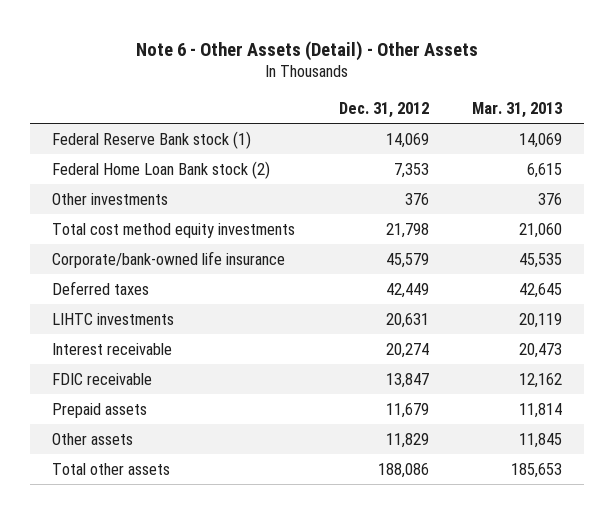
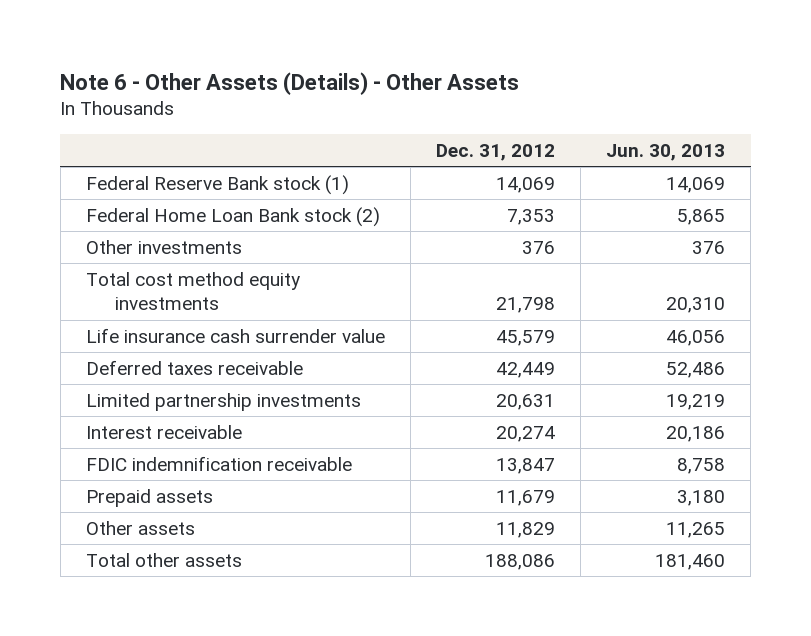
- Note 6 - Other Assets (Detail) - Other Assets
+ Note 6 - Other Assets (Details) - Other Assets
- | Dec. 31, 2012 | Mar. 31, 2013
+ | Dec. 31, 2012 | Jun. 30, 2013
- Corporate/bank-owned life insurance | 45,579 | 45,535
- Deferred taxes | 42,449 | 42,645
- LIHTC investments | 20,631 | 20,119
+ Life insurance cash surrender value | 45,579 | 46,056
+ Deferred taxes receivable | 42,449 | 52,486
+ Limited partnership investments | 20,631 | 19,219
- FDIC receivable | 13,847 | 12,162
+ FDIC indemnification receivable | 13,847 | 8,758

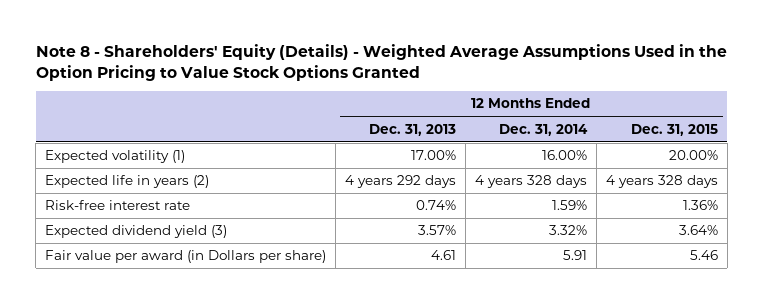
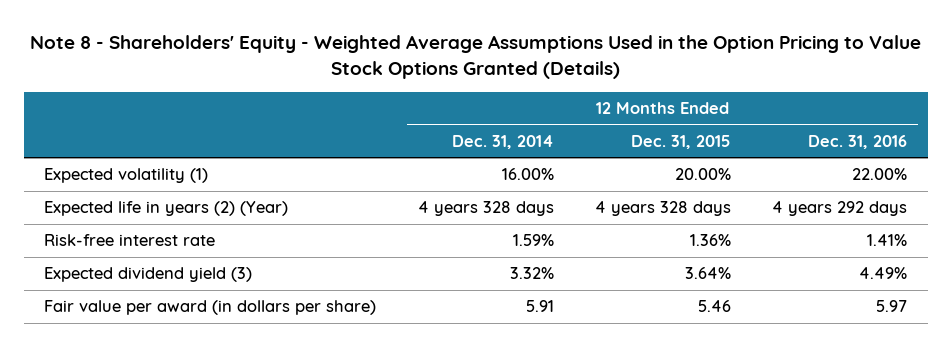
- Note 8 - Shareholders' Equity (Details) - Weighted Average Assumptions Used in the Option Pricing to Value Stock Options Granted
+ Note 8 - Shareholders' Equity - Weighted Average Assumptions Used in the Option Pricing to Value Stock Options Granted (Details)
- | 12 Months Ended Dec. 31, 2013 | 12 Months Ended Dec. 31, 2014 | 12 Months Ended Dec. 31, 2015
+ | 12 Months Ended Dec. 31, 2014 | 12 Months Ended Dec. 31, 2015 | 12 Months Ended Dec. 31, 2016
- Expected life in years (2) | 4 years 292 days | 4 years 328 days | 4 years 328 days
+ Expected life in years (2) (Year) | 4 years 328 days | 4 years 328 days | 4 years 292 days
- Fair value per award (in Dollars per share) | 4.61 | 5.91 | 5.46
+ Fair value per award (in dollars per share) | 5.91 | 5.46 | 5.97

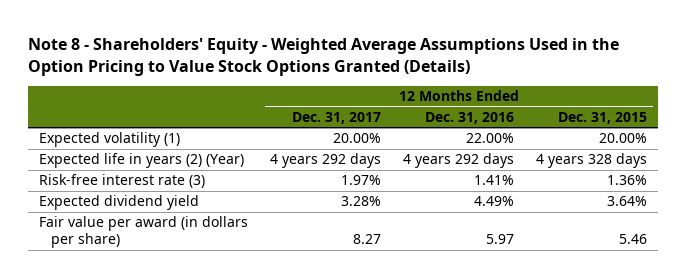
- | 12 Months Ended Dec. 31, 2014 | 12 Months Ended Dec. 31, 2015 | 12 Months Ended Dec. 31, 2016
+ | 12 Months Ended Dec. 31, 2017 | 12 Months Ended Dec. 31, 2016 | 12 Months Ended Dec. 31, 2015
- Risk-free interest rate | 1.59% | 1.36% | 1.41%
- Expected dividend yield (3) | 3.32% | 3.64% | 4.49%
+ Risk-free interest rate (3) | 1.97% | 1.41% | 1.36%
+ Expected dividend yield | 3.28% | 4.49% | 3.64%

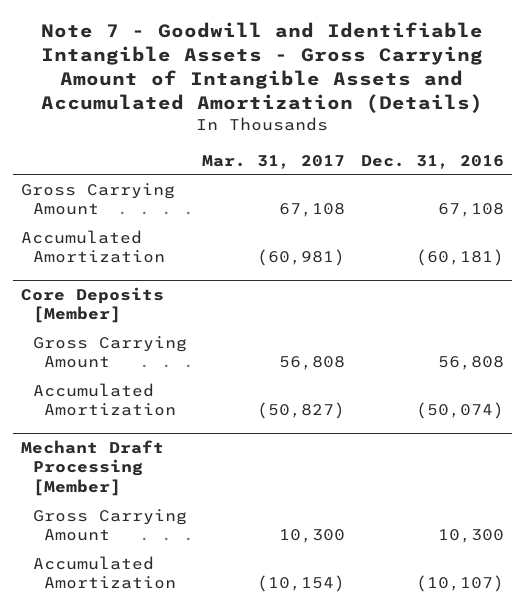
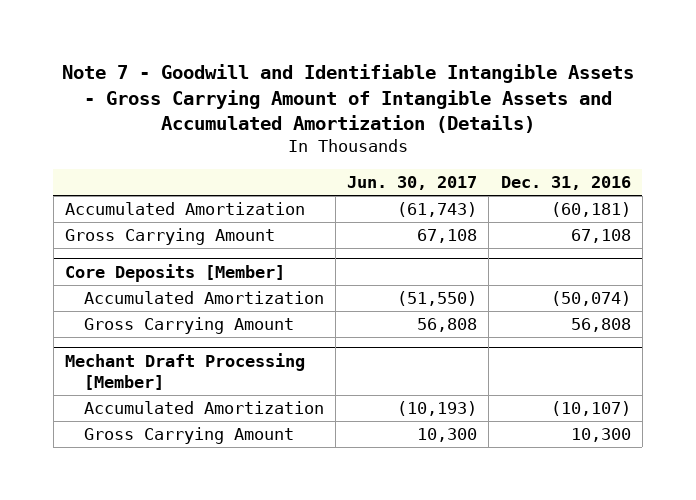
- | Mar. 31, 2017 | Dec. 31, 2016
+ | Jun. 30, 2017 | Dec. 31, 2016
moved down: Gross Carrying Amount | 67,108 | 67,108
@ Core Deposits [Member]
moved down: Gross Carrying Amount | 56,808 | 56,808
@ Mechant Draft Processing [Member]
moved down: Gross Carrying Amount | 10,300 | 10,300

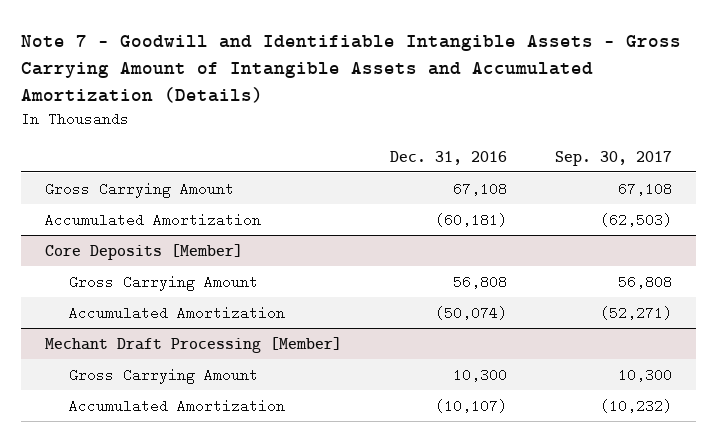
- | Jun. 30, 2017 | Dec. 31, 2016
+ | Dec. 31, 2016 | Sep. 30, 2017
moved down: Accumulated Amortization | (60,181) | (62,503)
@ Core Deposits [Member]
moved down: Accumulated Amortization | (50,074) | (52,271)
@ Mechant Draft Processing [Member]
moved down: Accumulated Amortization | (10,107) | (10,232)

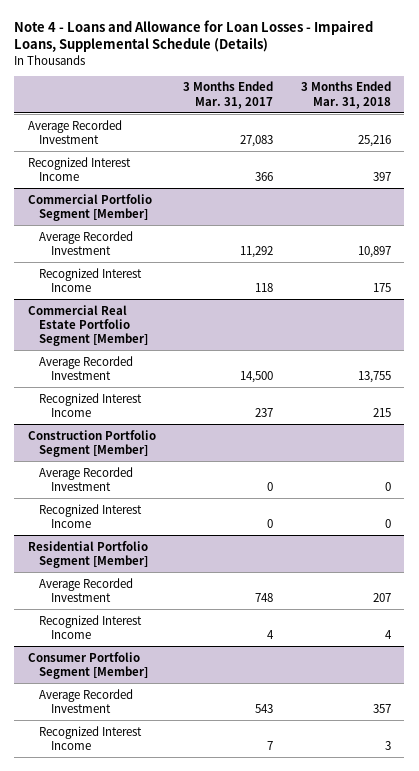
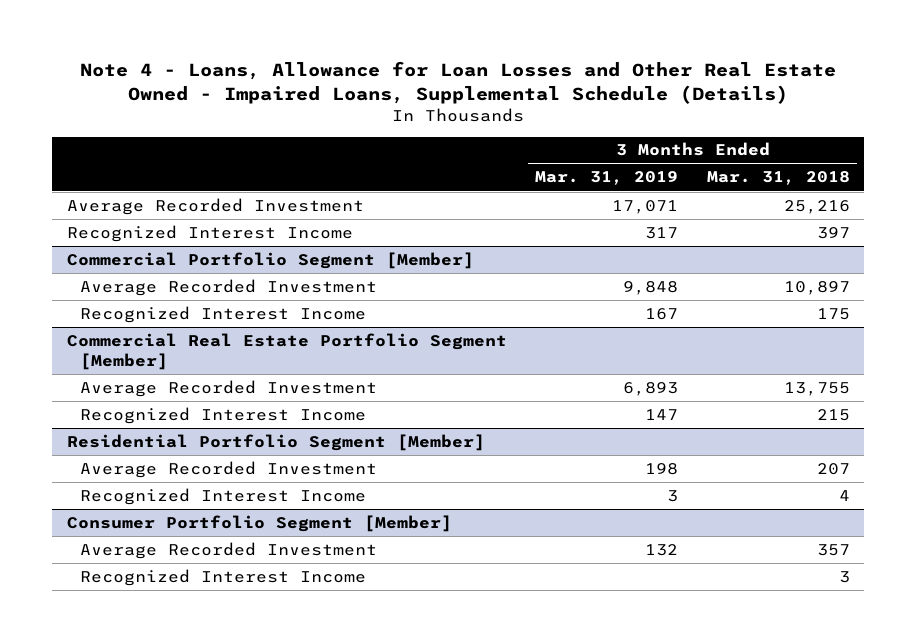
- Note 4 - Loans and Allowance for Loan Losses - Impaired Loans, Supplemental Schedule (Details)
+ Note 4 - Loans, Allowance for Loan Losses and Other Real Estate Owned - Impaired Loans, Supplemental Schedule (Details)
- | 3 Months Ended Mar. 31, 2017 | 3 Months Ended Mar. 31, 2018
+ | 3 Months Ended Mar. 31, 2019 | 3 Months Ended Mar. 31, 2018
- Construction Portfolio Segment [Member]
- Average Recorded Investment | 0 | 0
- Recognized Interest Income | 0 | 0

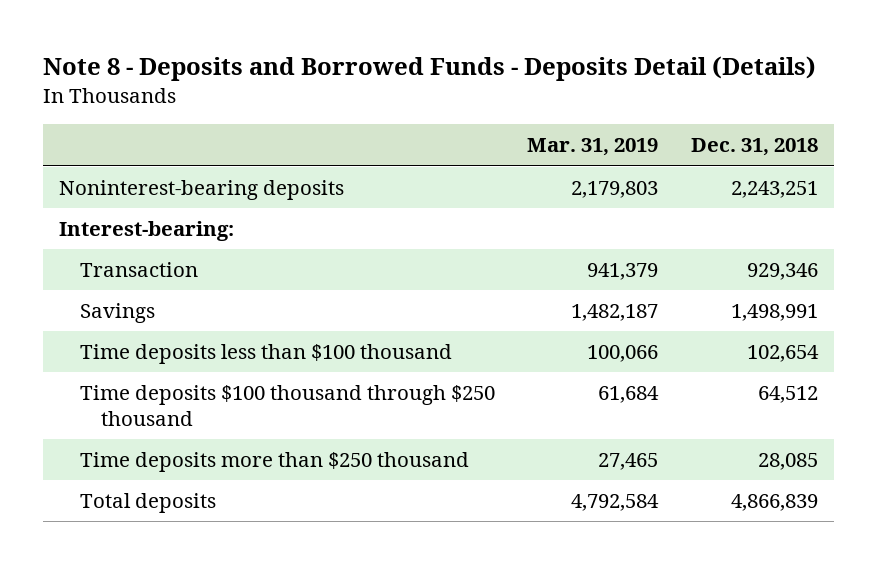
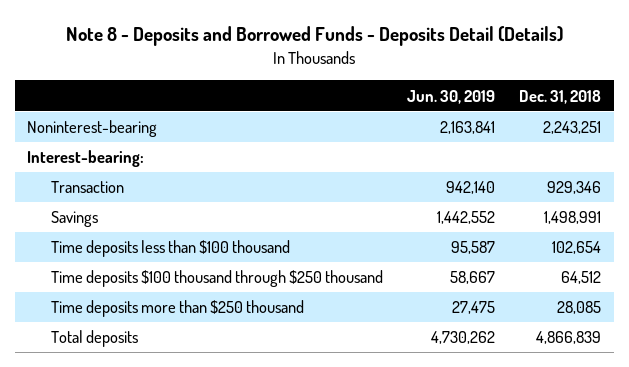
- | Mar. 31, 2019 | Dec. 31, 2018
+ | Jun. 30, 2019 | Dec. 31, 2018
- Noninterest-bearing deposits | 2,179,803 | 2,243,251
+ Noninterest-bearing | 2,163,841 | 2,243,251

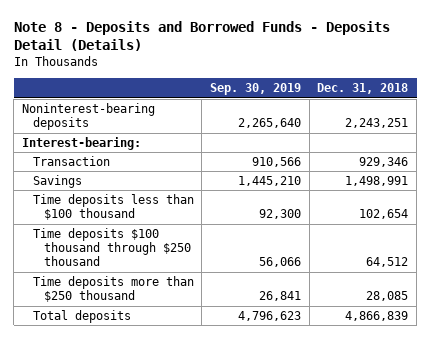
- | Jun. 30, 2019 | Dec. 31, 2018
+ | Sep. 30, 2019 | Dec. 31, 2018
- Noninterest-bearing | 2,163,841 | 2,243,251
+ Noninterest-bearing deposits | 2,265,640 | 2,243,251

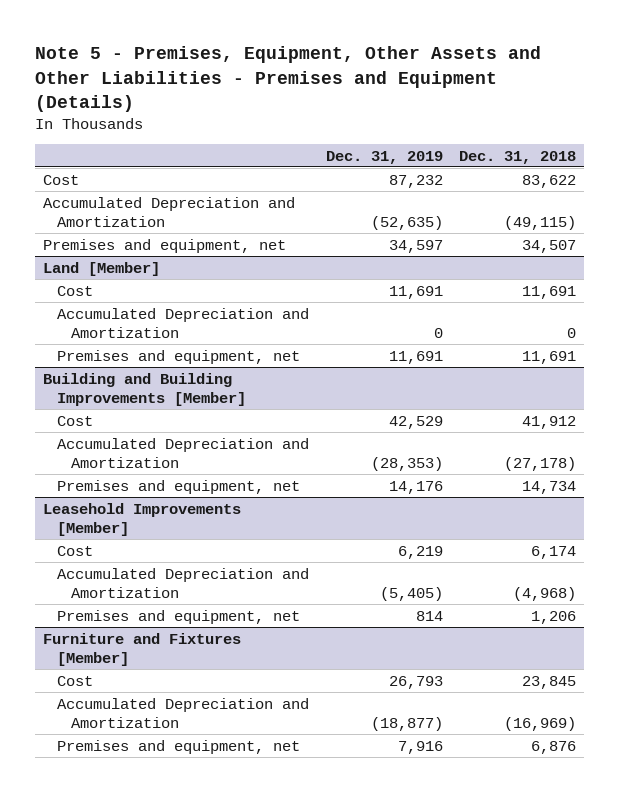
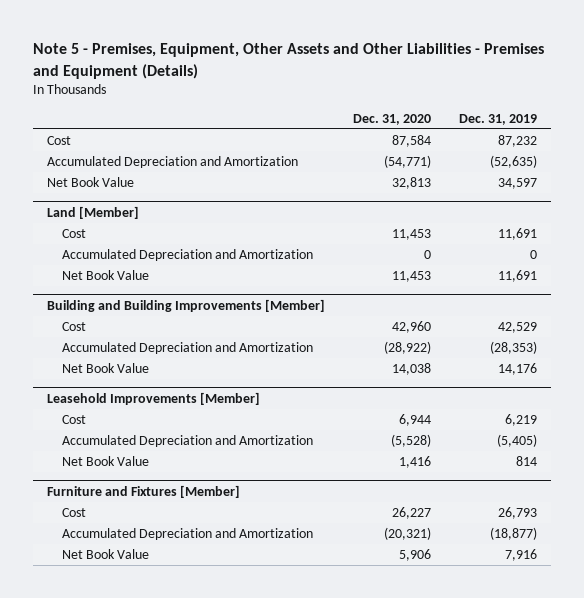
- | Dec. 31, 2019 | Dec. 31, 2018
+ | Dec. 31, 2020 | Dec. 31, 2019
- Premises and equipment, net | 34,597 | 34,507
+ Net Book Value | 32,813 | 34,597
@ Land [Member]
- Premises and equipment, net | 11,691 | 11,691
+ Net Book Value | 11,453 | 11,691
@ Building and Building Improvements [Member]
- Premises and equipment, net | 14,176 | 14,734
+ Net Book Value | 14,038 | 14,176
@ Leasehold Improvements [Member]
- Premises and equipment, net | 814 | 1,206
+ Net Book Value | 1,416 | 814
@ Furniture and Fixtures [Member]
- Premises and equipment, net | 7,916 | 6,876
+ Net Book Value | 5,906 | 7,916

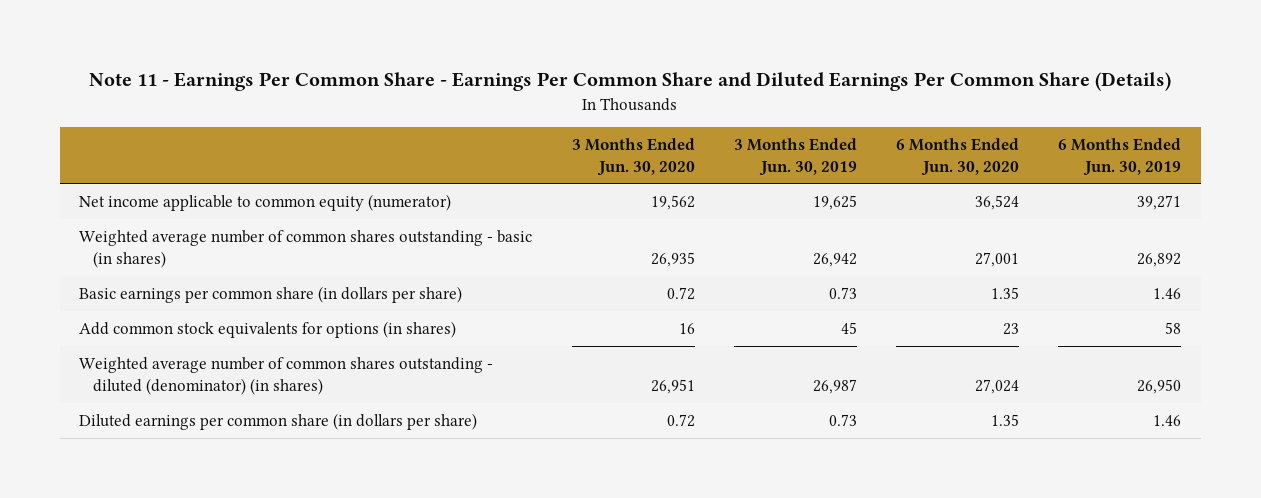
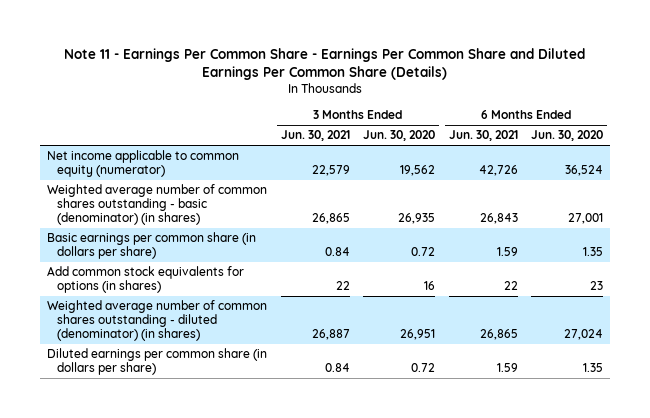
- | 3 Months Ended Jun. 30, 2020 | 3 Months Ended Jun. 30, 2019 | 6 Months Ended Jun. 30, 2020 | 6 Months Ended Jun. 30, 2019
+ | 3 Months Ended Jun. 30, 2021 | 3 Months Ended Jun. 30, 2020 | 6 Months Ended Jun. 30, 2021 | 6 Months Ended Jun. 30, 2020
- Weighted average number of common shares outstanding - basic (in shares) | 26,935 | 26,942 | 27,001 | 26,892
+ Weighted average number of common shares outstanding - basic (denominator) (in shares) | 26,865 | 26,935 | 26,843 | 27,001

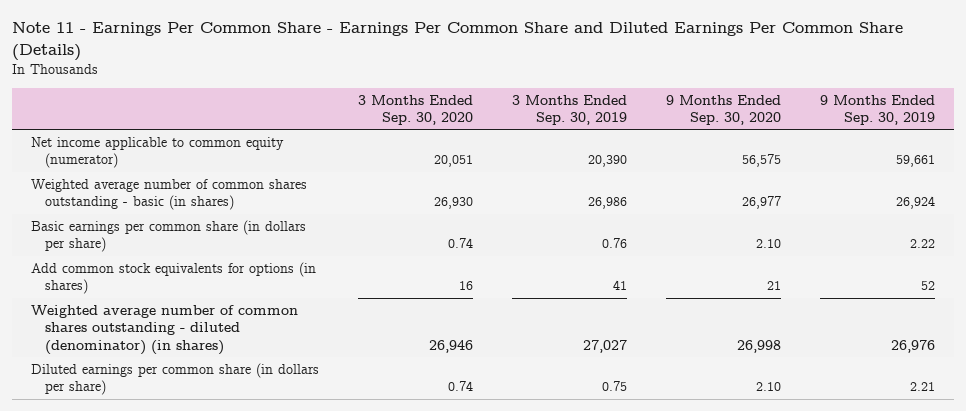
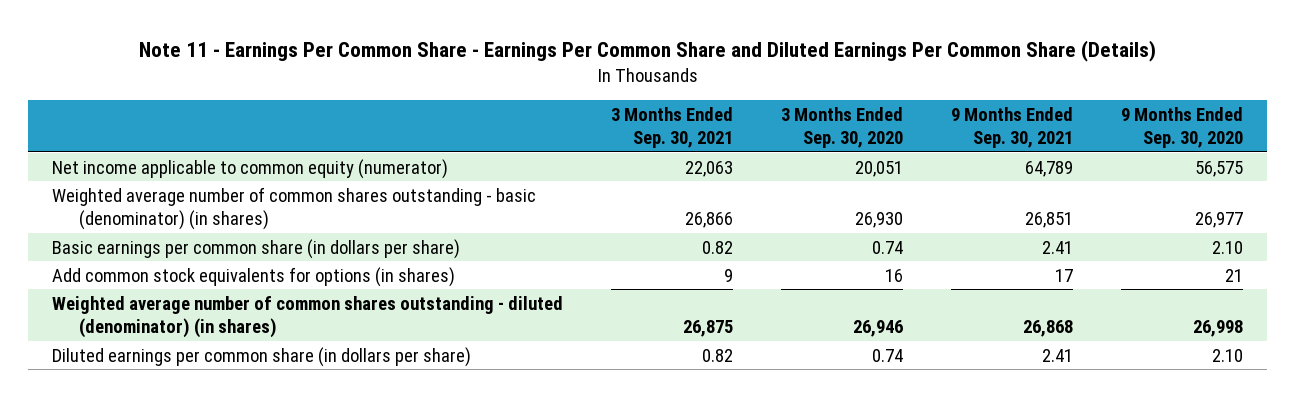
- | 3 Months Ended Sep. 30, 2020 | 3 Months Ended Sep. 30, 2019 | 9 Months Ended Sep. 30, 2020 | 9 Months Ended Sep. 30, 2019
+ | 3 Months Ended Sep. 30, 2021 | 3 Months Ended Sep. 30, 2020 | 9 Months Ended Sep. 30, 2021 | 9 Months Ended Sep. 30, 2020
- Weighted average number of common shares outstanding - basic (in shares) | 26,930 | 26,986 | 26,977 | 26,924
+ Weighted average number of common shares outstanding - basic (denominator) (in shares) | 26,866 | 26,930 | 26,851 | 26,977

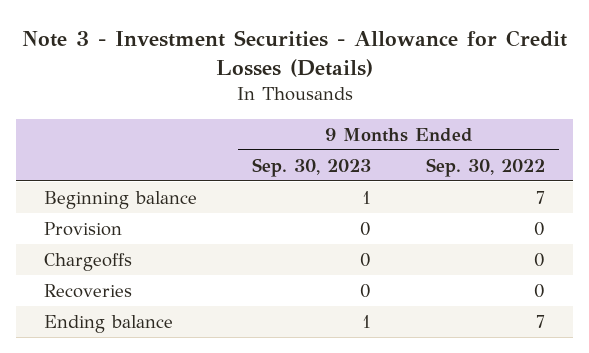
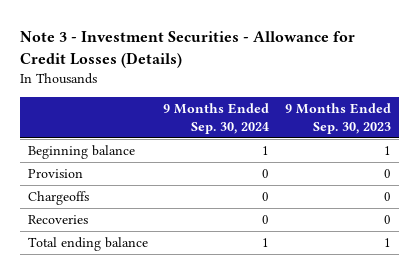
- | 9 Months Ended Sep. 30, 2023 | 9 Months Ended Sep. 30, 2022
+ | 9 Months Ended Sep. 30, 2024 | 9 Months Ended Sep. 30, 2023
- Ending balance | 1 | 7
+ Total ending balance | 1 | 1

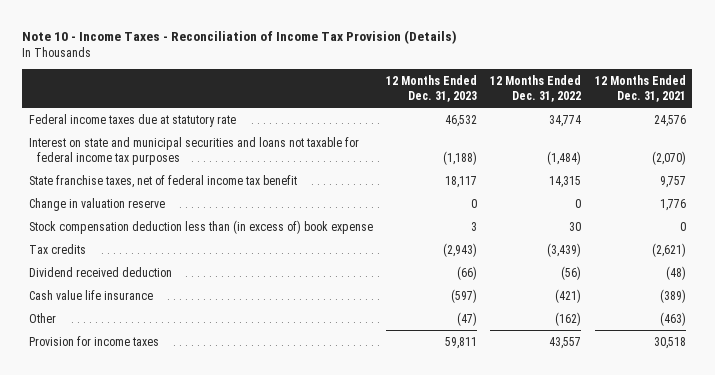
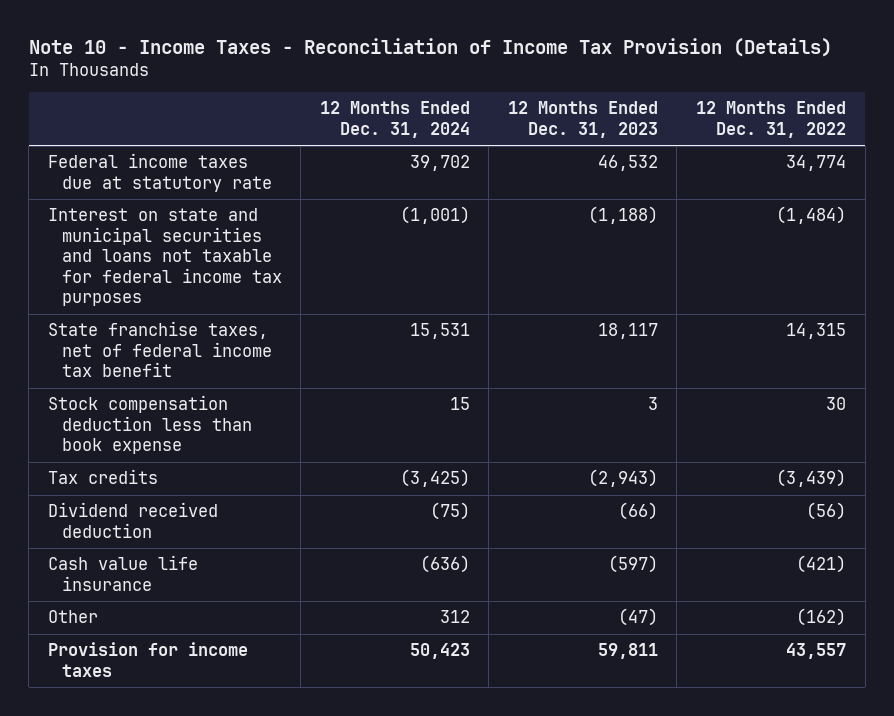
- | 12 Months Ended Dec. 31, 2023 | 12 Months Ended Dec. 31, 2022 | 12 Months Ended Dec. 31, 2021
+ | 12 Months Ended Dec. 31, 2024 | 12 Months Ended Dec. 31, 2023 | 12 Months Ended Dec. 31, 2022
- Change in valuation reserve | 0 | 0 | 1,776
- Stock compensation deduction less than (in excess of) book expense | 3 | 30 | 0
+ Stock compensation deduction less than book expense | 15 | 3 | 30

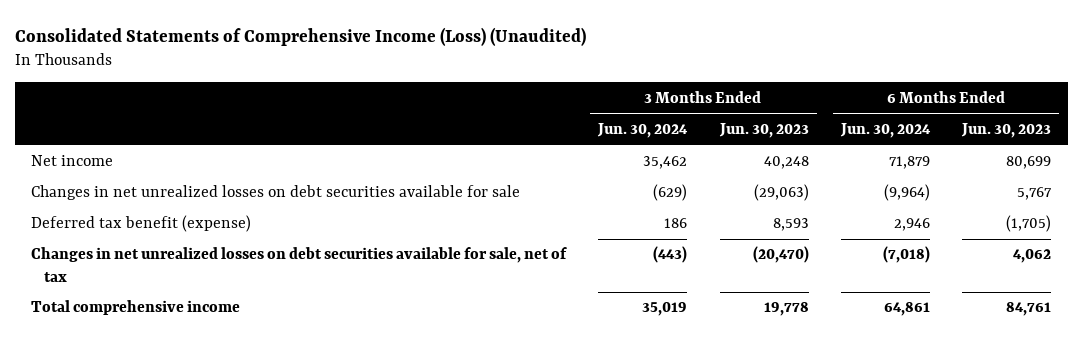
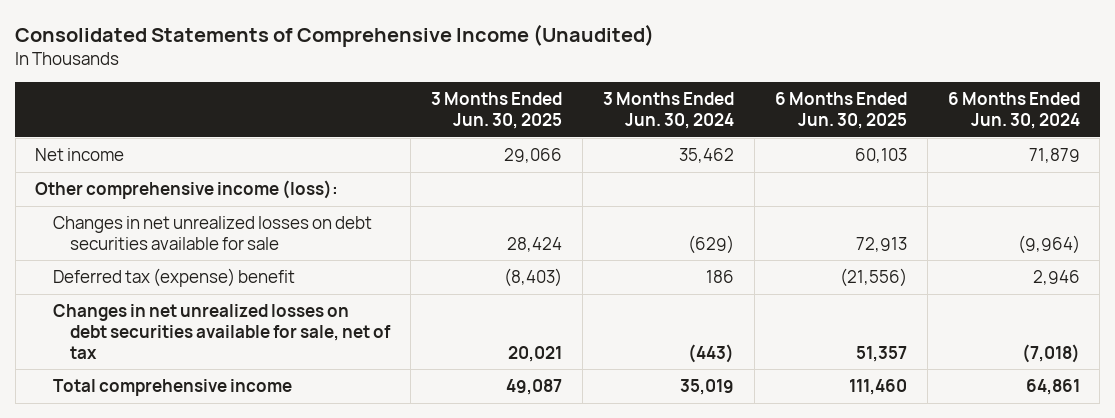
- Consolidated Statements of Comprehensive Income (Loss) (Unaudited)
+ Consolidated Statements of Comprehensive Income (Unaudited)
- | 3 Months Ended Jun. 30, 2024 | 3 Months Ended Jun. 30, 2023 | 6 Months Ended Jun. 30, 2024 | 6 Months Ended Jun. 30, 2023
+ | 3 Months Ended Jun. 30, 2025 | 3 Months Ended Jun. 30, 2024 | 6 Months Ended Jun. 30, 2025 | 6 Months Ended Jun. 30, 2024
+ Other comprehensive income (loss):
- Deferred tax benefit (expense) | 186 | 8,593 | 2,946 | (1,705)
+ Deferred tax (expense) benefit | (8,403) | 186 | (21,556) | 2,946

